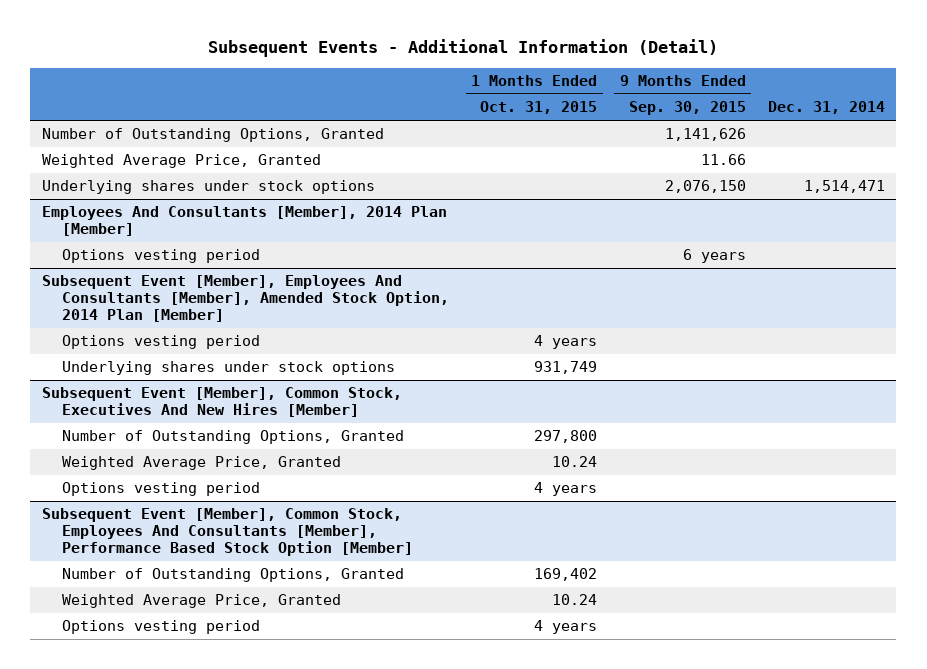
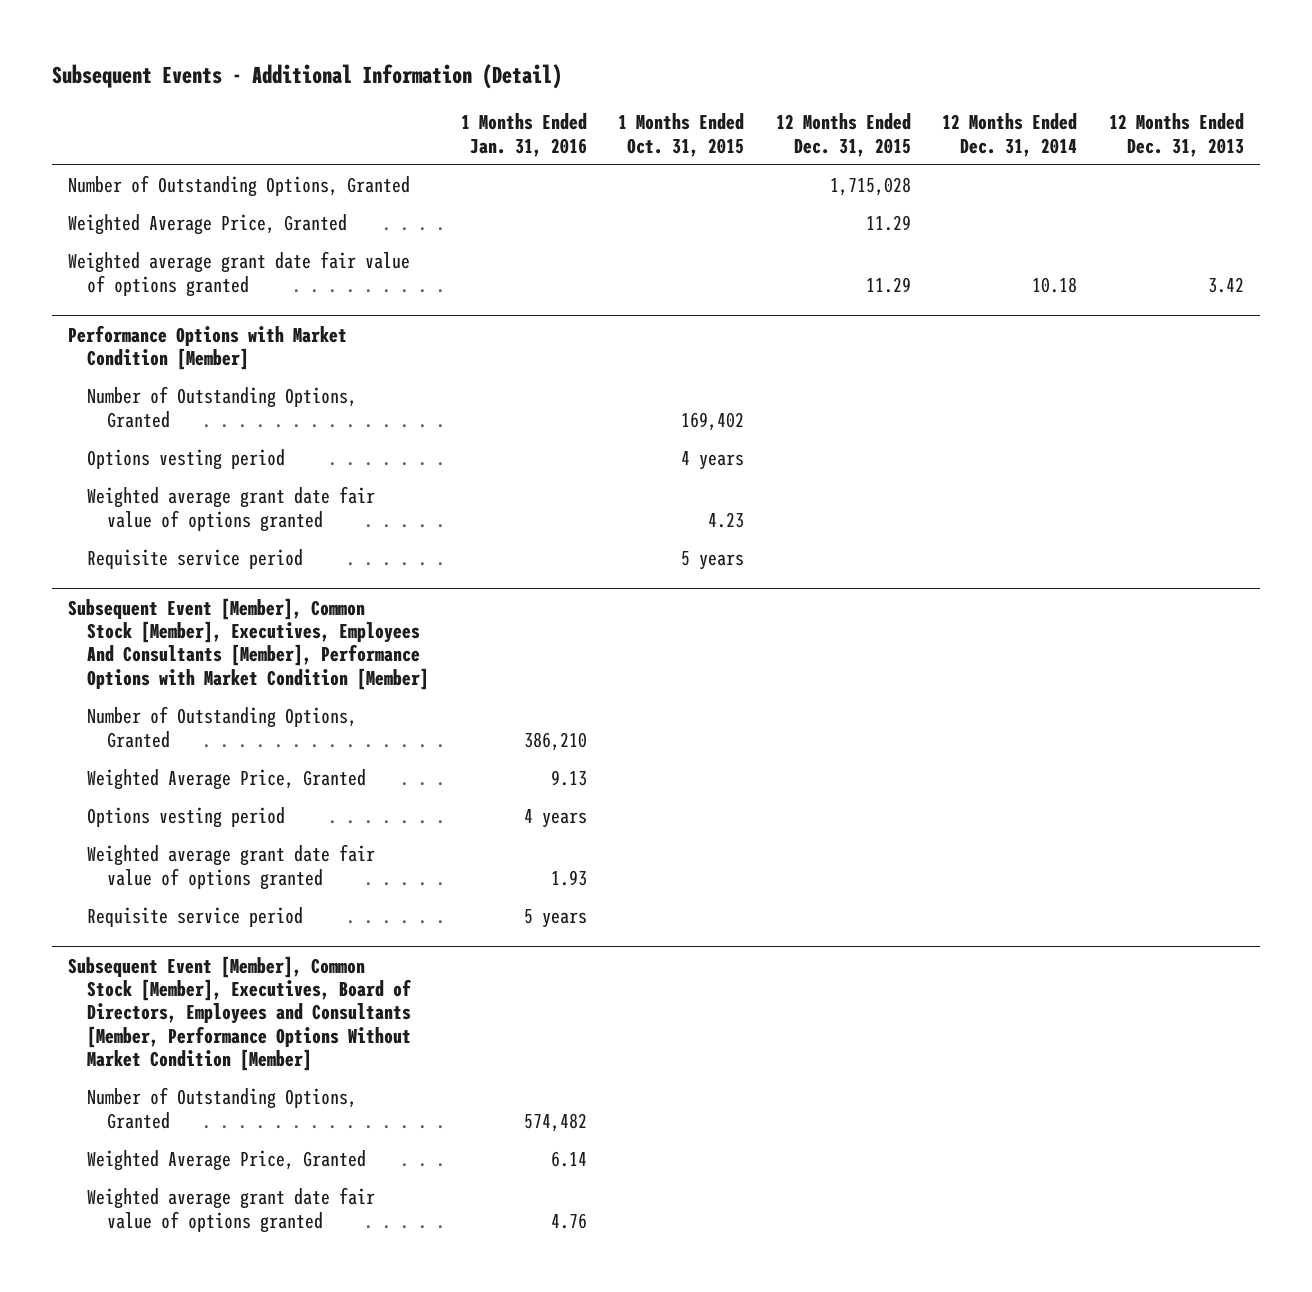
- | 1 Months Ended Oct. 31, 2015 | 9 Months Ended Sep. 30, 2015 | Dec. 31, 2014
+ | 1 Months Ended Jan. 31, 2016 | 1 Months Ended Oct. 31, 2015 | 12 Months Ended Dec. 31, 2015 | 12 Months Ended Dec. 31, 2014 | 12 Months Ended Dec. 31, 2013
- Underlying shares under stock options | | 2,076,150 | 1,514,471
- Employees And Consultants [Member], 2014 Plan [Member]
- Options vesting period | | 6 years |
- Subsequent Event [Member], Employees And Consultants [Member], Amended Stock Option, 2014 Plan [Member]
- Options vesting period | 4 years | |
- Underlying shares under stock options | 931,749 | |
- Subsequent Event [Member], Common Stock, Executives And New Hires [Member]
- Number of Outstanding Options, Granted | 297,800 | |
- Weighted Average Price, Granted | 10.24 | |
- Options vesting period | 4 years | |
- Subsequent Event [Member], Common Stock, Employees And Consultants [Member], Performance Based Stock Option [Member]
+ Weighted average grant date fair value of options granted | | | 11.29 | 10.18 | 3.42
+ Performance Options with Market Condition [Member]
- Weighted Average Price, Granted | 10.24 | |
+ Weighted average grant date fair value of options granted | | 4.23 | | |
+ Requisite service period | | 5 years | | |
+ Subsequent Event [Member], Common Stock [Member], Executives, Employees And Consultants [Member], Performance Options with Market Condition [Member]
+ Number of Outstanding Options, Granted | 386,210 | | | |
+ Weighted Average Price, Granted | 9.13 | | | |
+ Options vesting period | 4 years | | | |
+ Weighted average grant date fair value of options granted | 1.93 | | | |
+ Requisite service period | 5 years | | | |
+ Subsequent Event [Member], Common Stock [Member], Executives, Board of Directors, Employees and Consultants [Member, Performance Options Without Market Condition [Member]
+ Number of Outstanding Options, Granted | 574,482 | | | |
+ Weighted Average Price, Granted | 6.14 | | | |
+ Weighted average grant date fair value of options granted | 4.76 | | | |

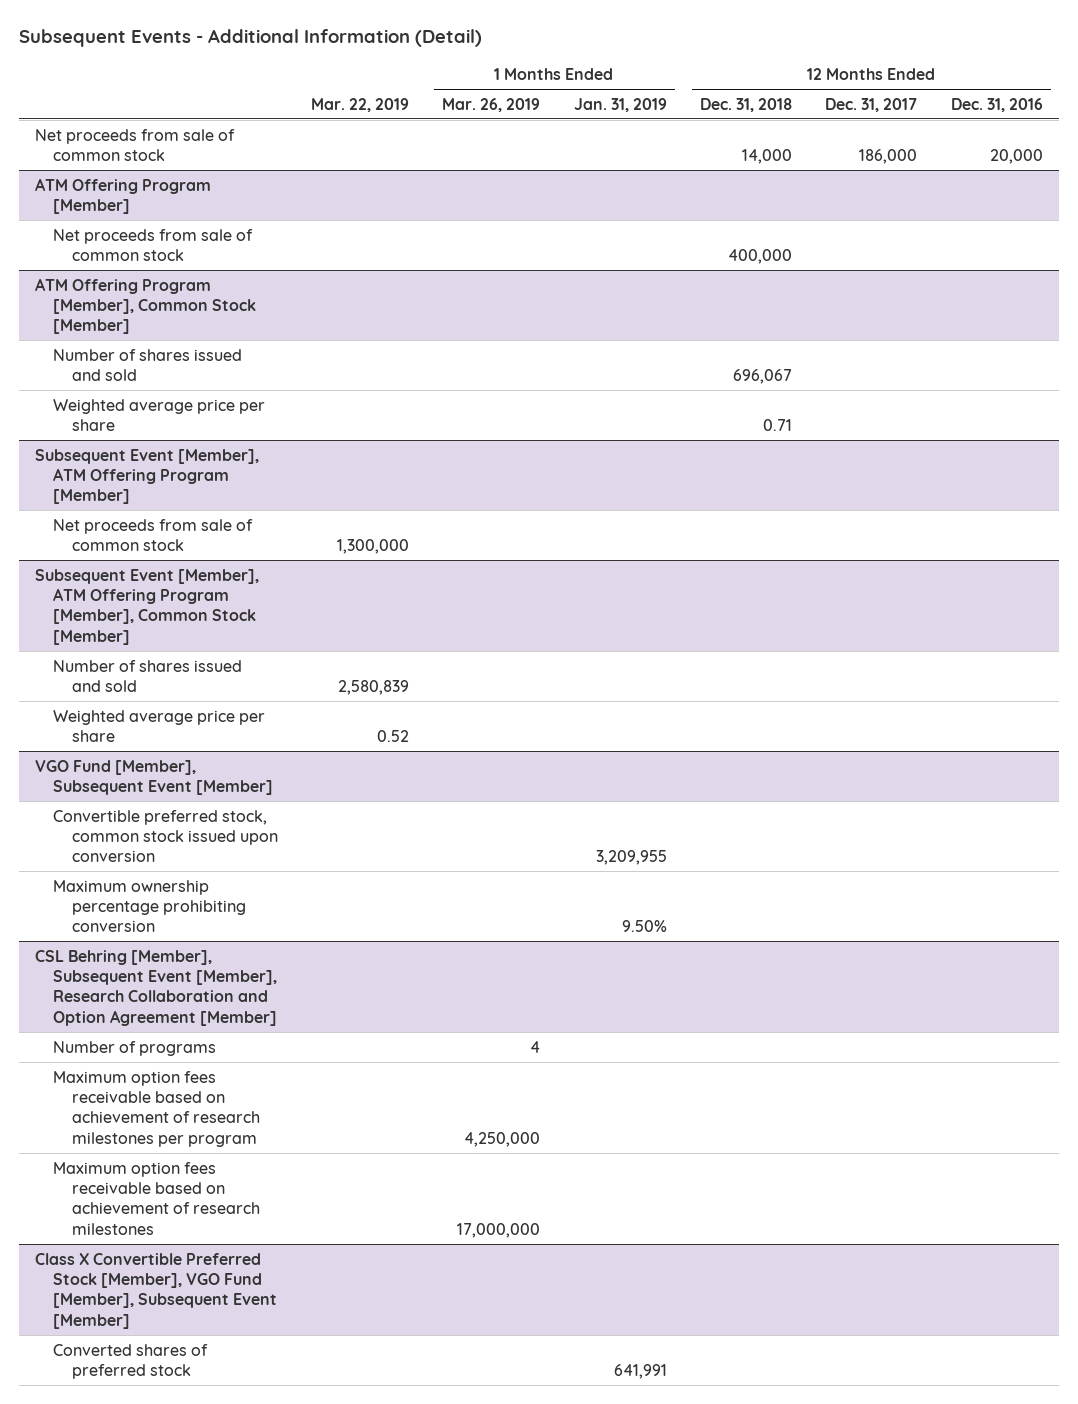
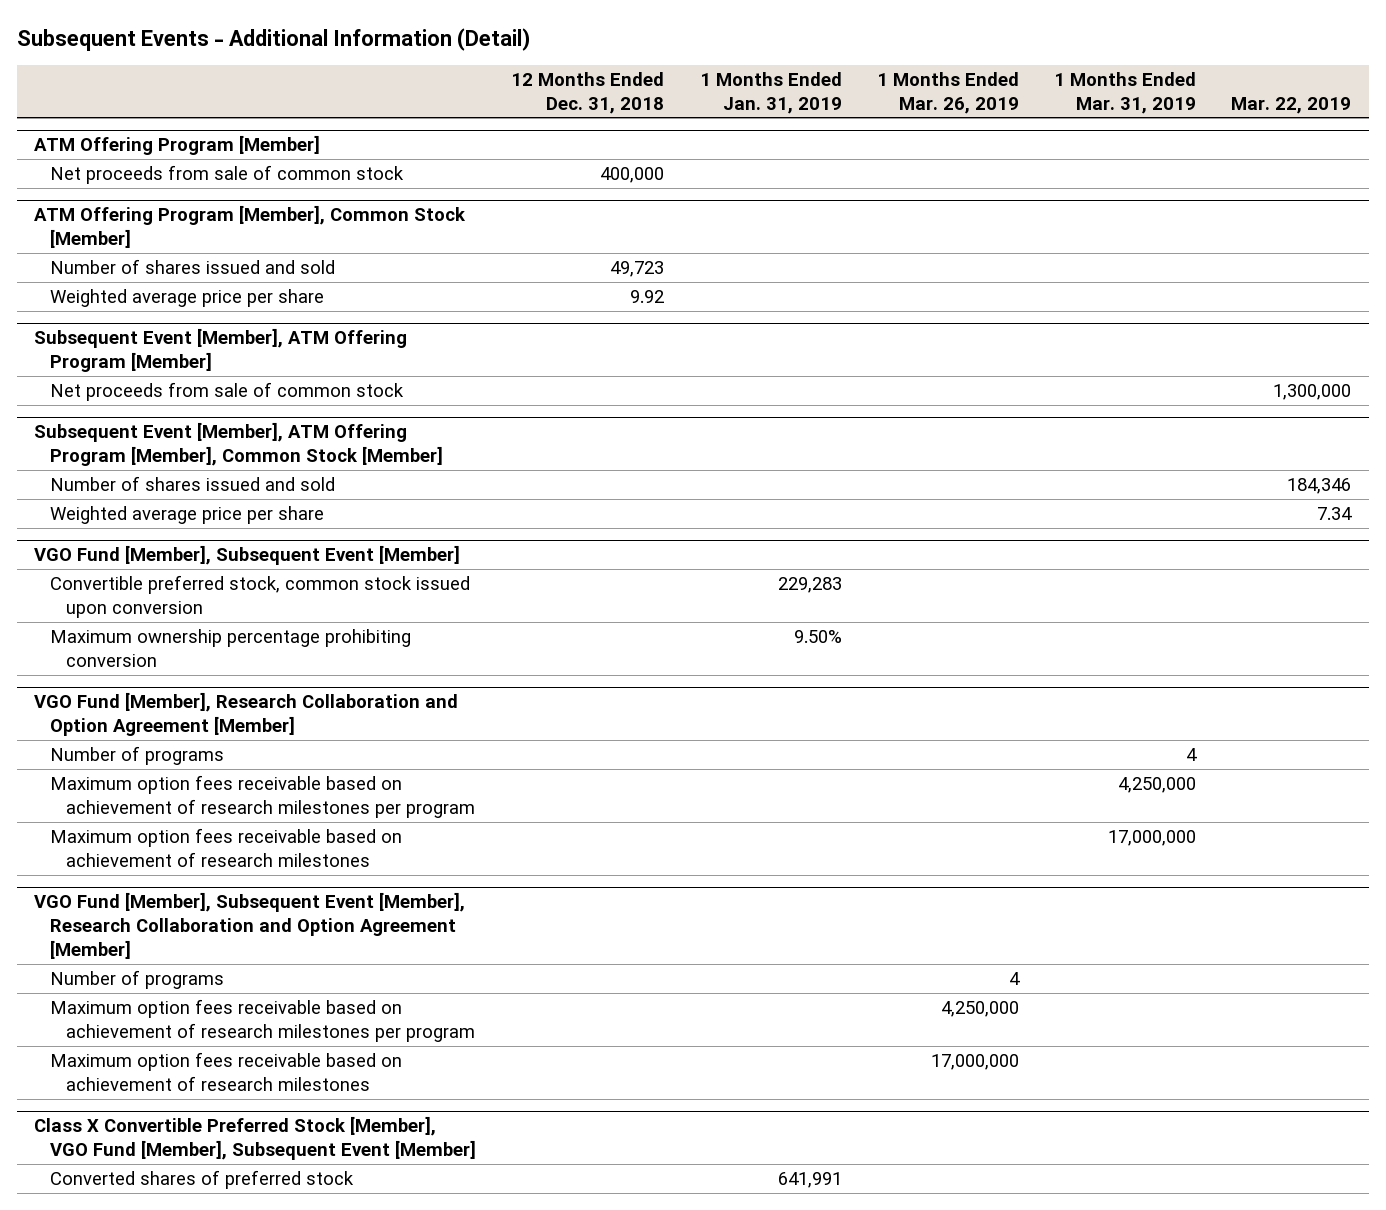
- | Mar. 22, 2019 | 1 Months Ended Mar. 26, 2019 | 1 Months Ended Jan. 31, 2019 | 12 Months Ended Dec. 31, 2018 | 12 Months Ended Dec. 31, 2017 | 12 Months Ended Dec. 31, 2016
+ | 12 Months Ended Dec. 31, 2018 | 1 Months Ended Jan. 31, 2019 | 1 Months Ended Mar. 26, 2019 | 1 Months Ended Mar. 31, 2019 | Mar. 22, 2019
- Net proceeds from sale of common stock | | | | 14,000 | 186,000 | 20,000
@ ATM Offering Program [Member], Common Stock [Member]
- Number of shares issued and sold | | | | 696,067 | |
- Weighted average price per share | | | | 0.71 | |
+ Number of shares issued and sold | 49,723 | | | |
+ Weighted average price per share | 9.92 | | | |
@ Subsequent Event [Member], ATM Offering Program [Member], Common Stock [Member]
- Number of shares issued and sold | 2,580,839 | | | | |
- Weighted average price per share | 0.52 | | | | |
+ Number of shares issued and sold | | | | | 184,346
+ Weighted average price per share | | | | | 7.34
@ VGO Fund [Member], Subsequent Event [Member]
- Convertible preferred stock, common stock issued upon conversion | | | 3,209,955 | | |
+ Convertible preferred stock, common stock issued upon conversion | | 229,283 | | |
- CSL Behring [Member], Subsequent Event [Member], Research Collaboration and Option Agreement [Member]
+ VGO Fund [Member], Research Collaboration and Option Agreement [Member]
+ Number of programs | | | | 4 |
+ Maximum option fees receivable based on achievement of research milestones per program | | | | 4,250,000 |
+ Maximum option fees receivable based on achievement of research milestones | | | | 17,000,000 |
+ VGO Fund [Member], Subsequent Event [Member], Research Collaboration and Option Agreement [Member]

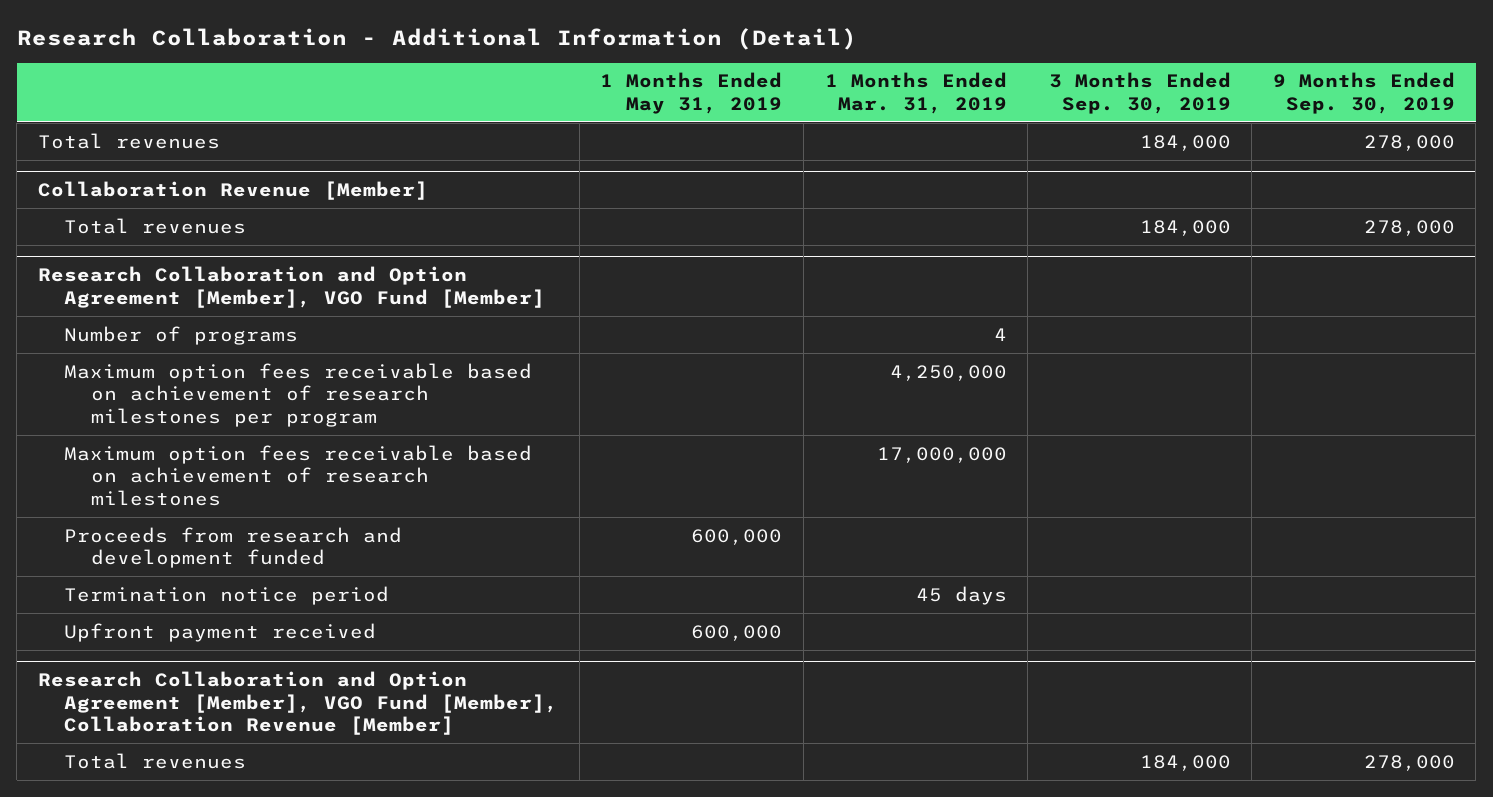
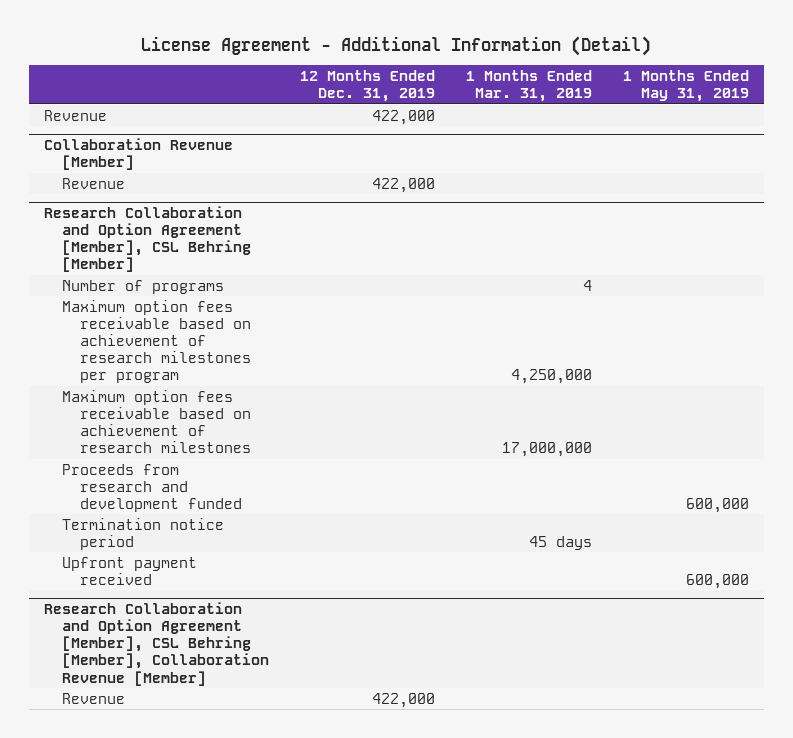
- Research Collaboration - Additional Information (Detail)
+ License Agreement - Additional Information (Detail)
- | 1 Months Ended May 31, 2019 | 1 Months Ended Mar. 31, 2019 | 3 Months Ended Sep. 30, 2019 | 9 Months Ended Sep. 30, 2019
+ | 12 Months Ended Dec. 31, 2019 | 1 Months Ended Mar. 31, 2019 | 1 Months Ended May 31, 2019
- Total revenues | | | 184,000 | 278,000
+ Revenue | 422,000 | |
@ Collaboration Revenue [Member]
- Total revenues | | | 184,000 | 278,000
- Research Collaboration and Option Agreement [Member], VGO Fund [Member]
@ Collaboration Revenue [Member]
+ Revenue | 422,000 | |
+ Research Collaboration and Option Agreement [Member], CSL Behring [Member]
- Research Collaboration and Option Agreement [Member], VGO Fund [Member], Collaboration Revenue [Member]
- Total revenues | | | 184,000 | 278,000
+ Research Collaboration and Option Agreement [Member], CSL Behring [Member], Collaboration Revenue [Member]
+ Revenue | 422,000 | |

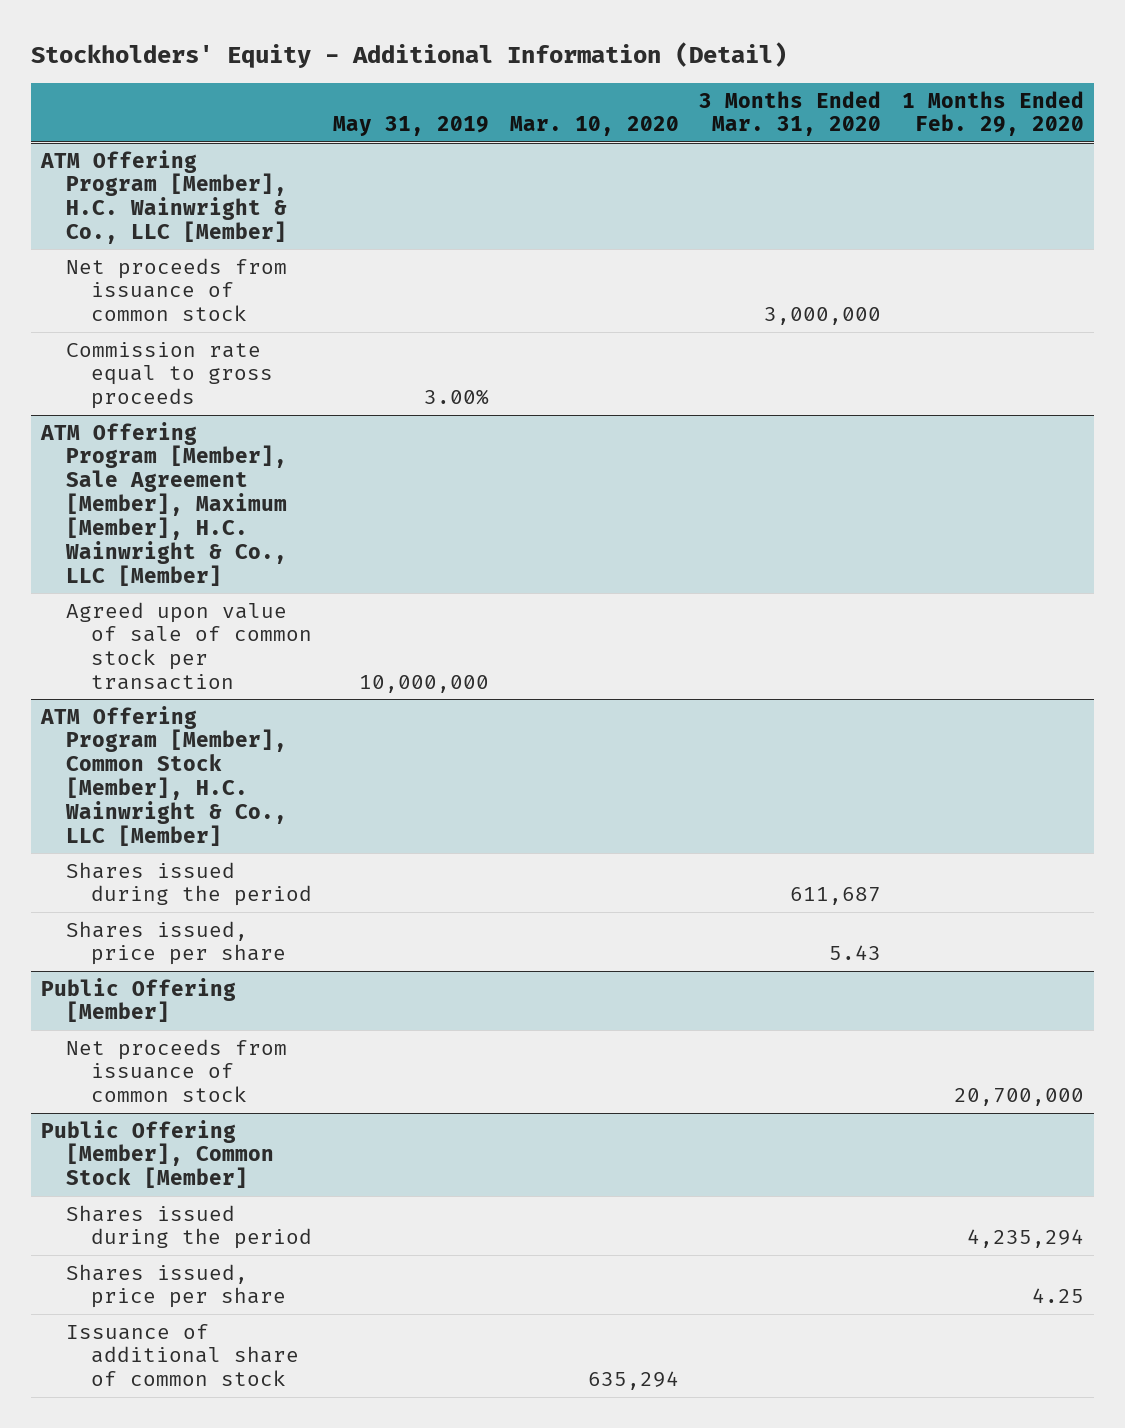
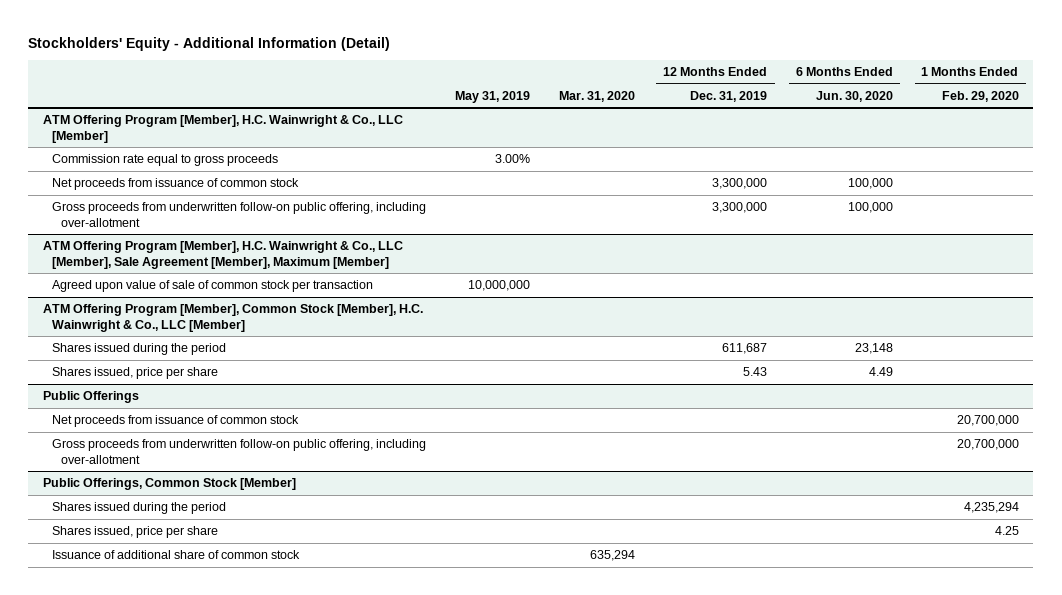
- | May 31, 2019 | Mar. 10, 2020 | 3 Months Ended Mar. 31, 2020 | 1 Months Ended Feb. 29, 2020
+ | May 31, 2019 | Mar. 31, 2020 | 12 Months Ended Dec. 31, 2019 | 6 Months Ended Jun. 30, 2020 | 1 Months Ended Feb. 29, 2020
- ATM Offering Program [Member], Sale Agreement [Member], Maximum [Member], H.C. Wainwright & Co., LLC [Member]
@ ATM Offering Program [Member], H.C. Wainwright & Co., LLC [Member]
moved down: Net proceeds from issuance of common stock | | | 3,300,000 | 100,000 |
+ Gross proceeds from underwritten follow-on public offering, including over-allotment | | | 3,300,000 | 100,000 |
+ ATM Offering Program [Member], H.C. Wainwright & Co., LLC [Member], Sale Agreement [Member], Maximum [Member]
- Public Offering [Member]
+ Public Offerings
- Public Offering [Member], Common Stock [Member]
+ Gross proceeds from underwritten follow-on public offering, including over-allotment | | | | | 20,700,000
+ Public Offerings, Common Stock [Member]

